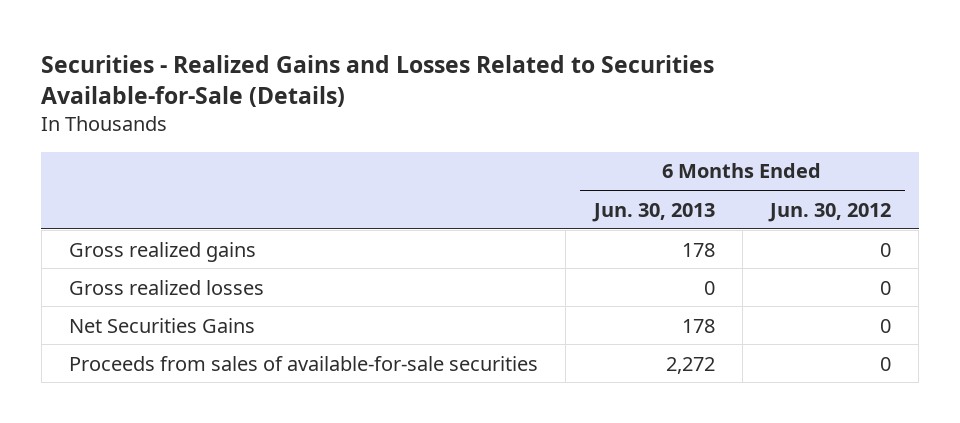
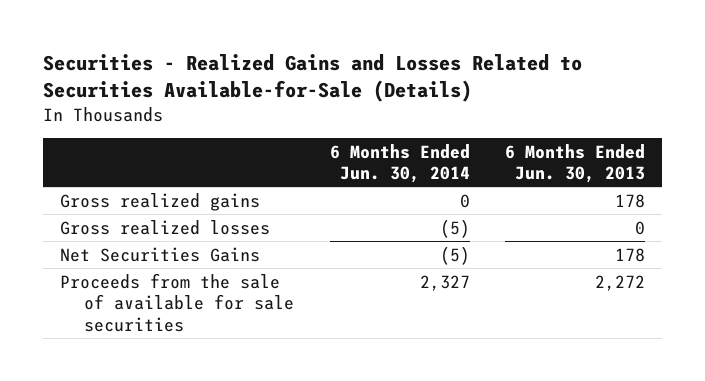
- | 6 Months Ended Jun. 30, 2013 | 6 Months Ended Jun. 30, 2012
+ | 6 Months Ended Jun. 30, 2014 | 6 Months Ended Jun. 30, 2013
- Proceeds from sales of available-for-sale securities | 2,272 | 0
+ Proceeds from the sale of available for sale securities | 2,327 | 2,272

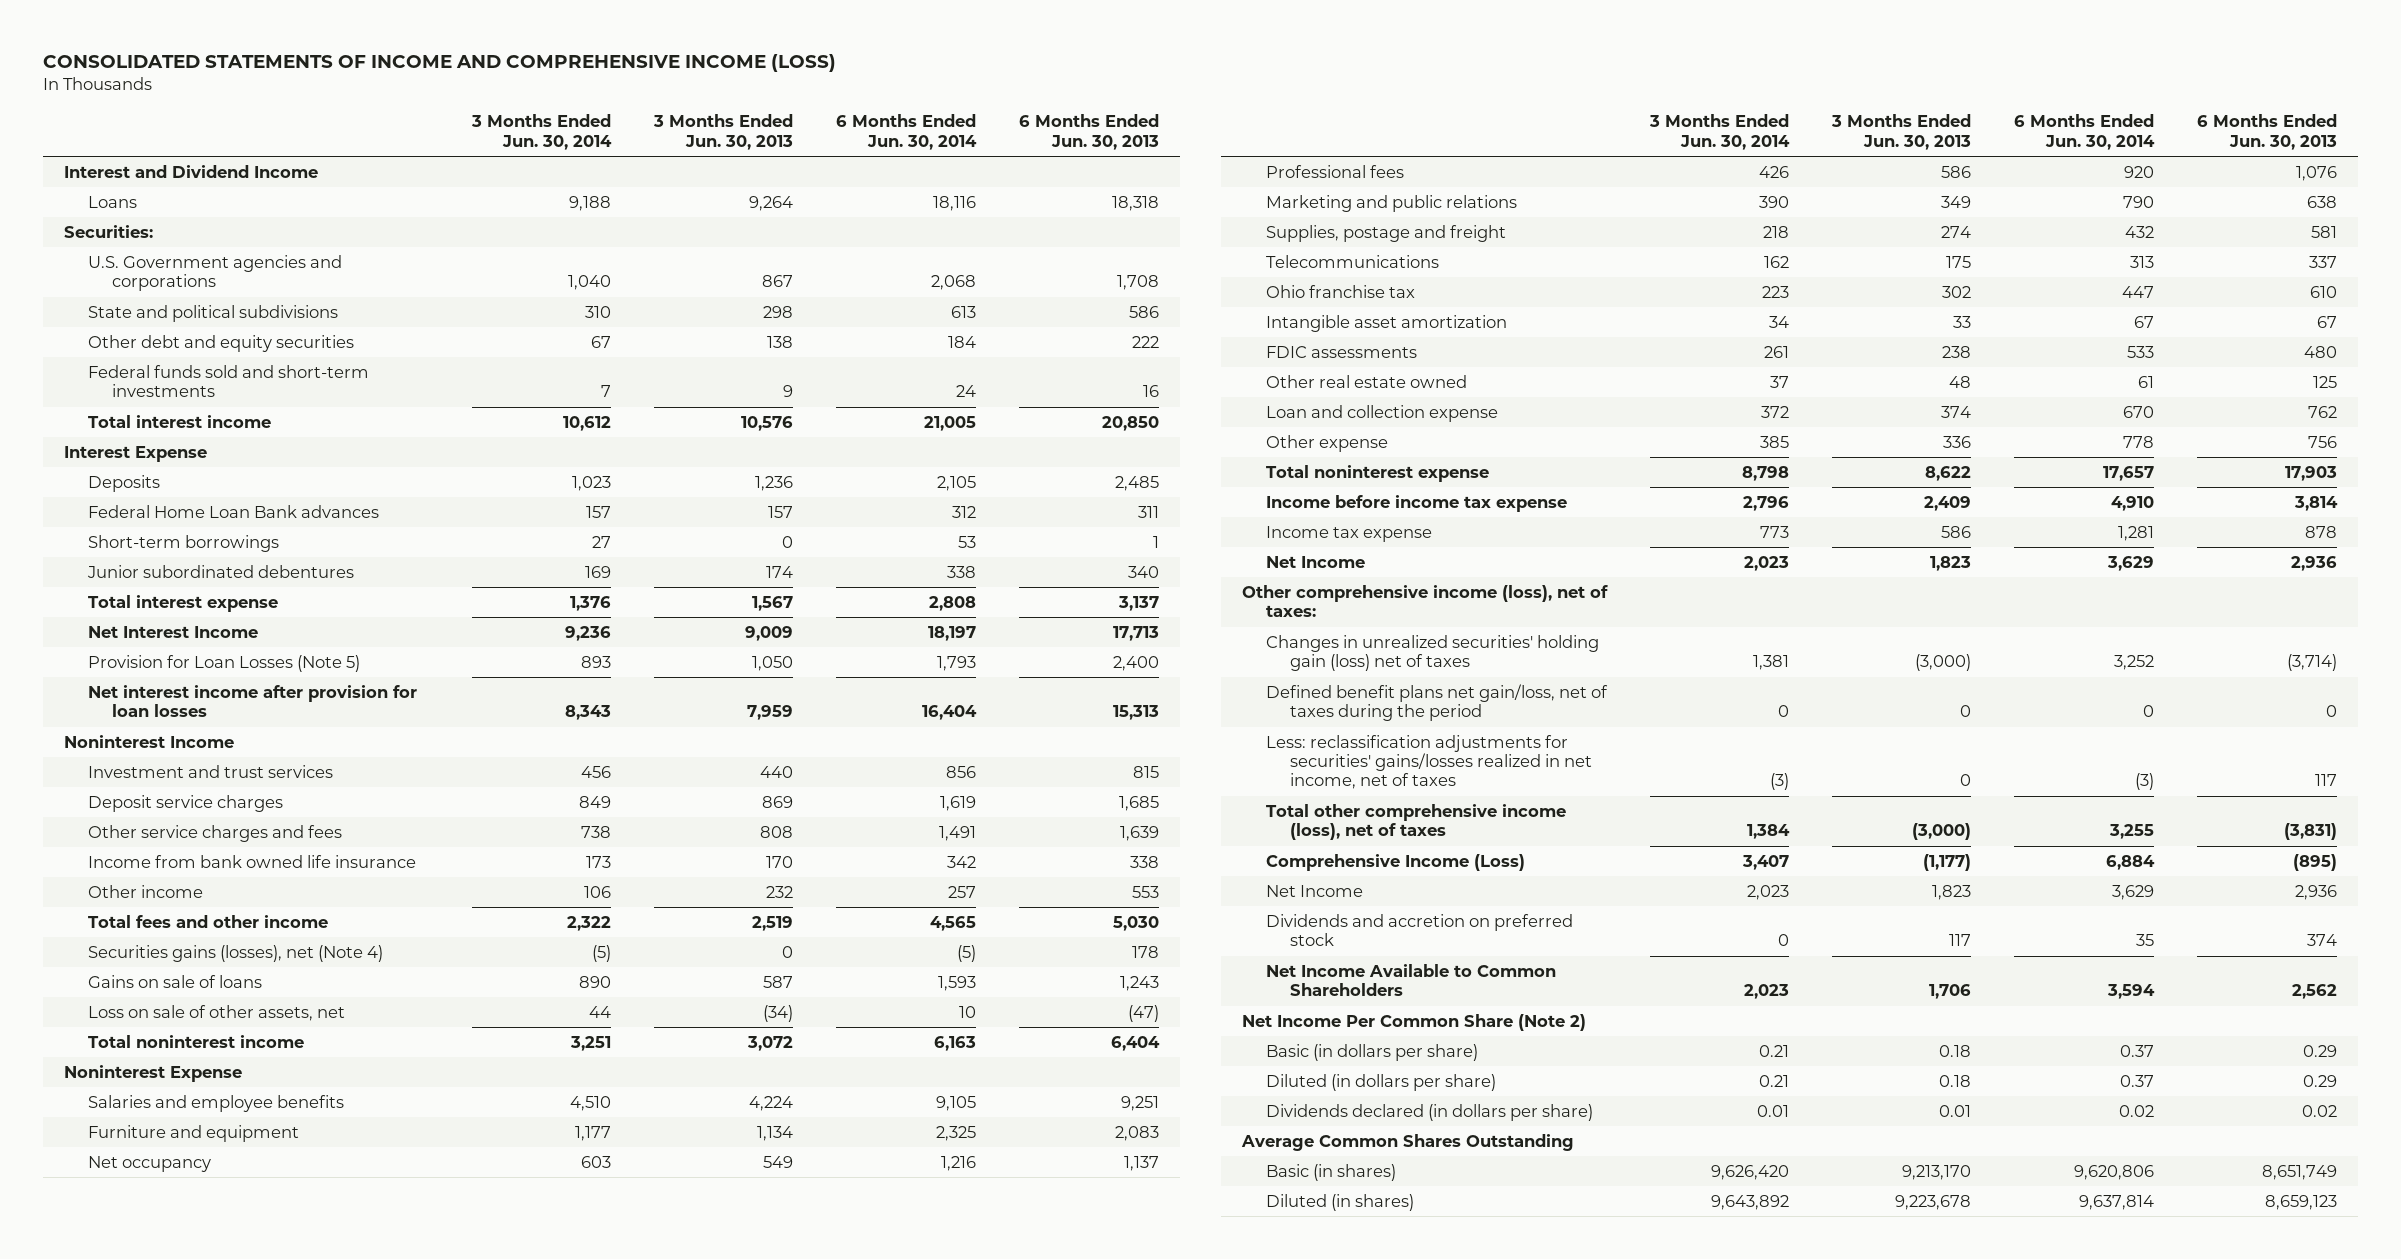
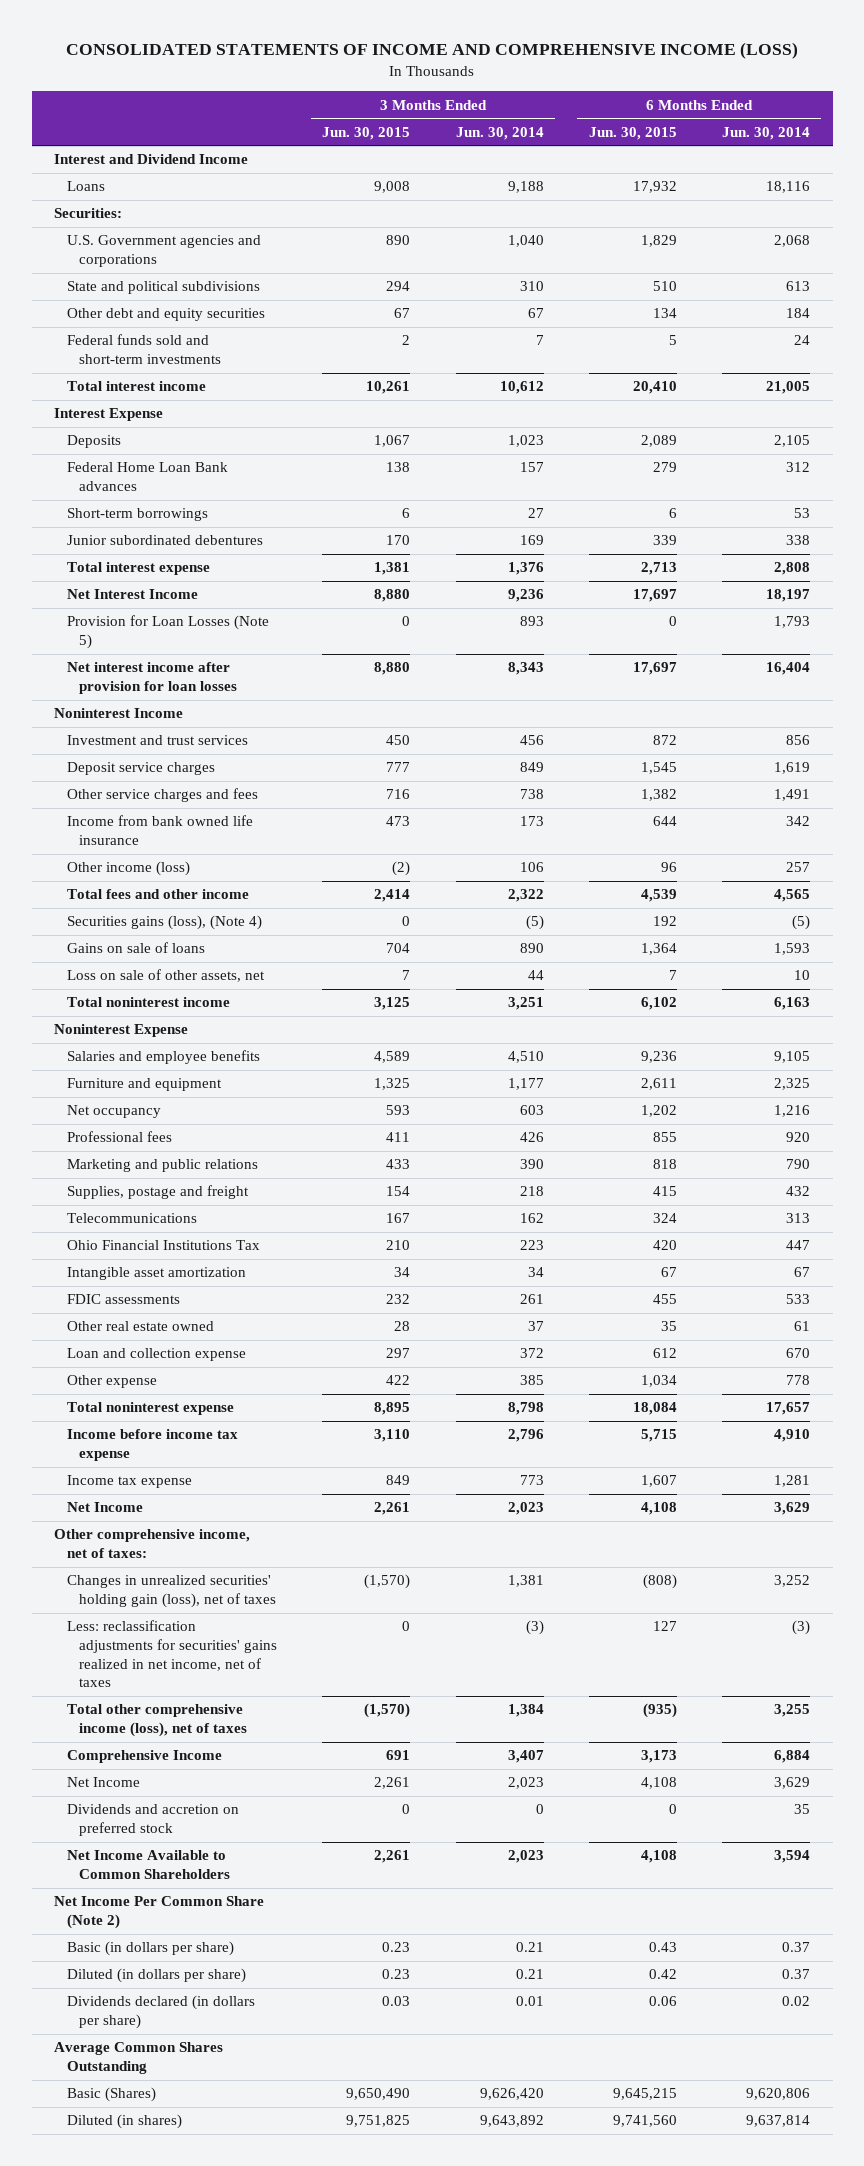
- | 3 Months Ended Jun. 30, 2014 | 3 Months Ended Jun. 30, 2013 | 6 Months Ended Jun. 30, 2014 | 6 Months Ended Jun. 30, 2013
+ | 3 Months Ended Jun. 30, 2015 | 3 Months Ended Jun. 30, 2014 | 6 Months Ended Jun. 30, 2015 | 6 Months Ended Jun. 30, 2014
- Other income | 106 | 232 | 257 | 553
+ Other income (loss) | (2) | 106 | 96 | 257
- Securities gains (losses), net (Note 4) | (5) | 0 | (5) | 178
+ Securities gains (loss), (Note 4) | 0 | (5) | 192 | (5)
- Ohio franchise tax | 223 | 302 | 447 | 610
+ Ohio Financial Institutions Tax | 210 | 223 | 420 | 447
- Other comprehensive income (loss), net of taxes:
- Changes in unrealized securities' holding gain (loss) net of taxes | 1,381 | (3,000) | 3,252 | (3,714)
- Defined benefit plans net gain/loss, net of taxes during the period | 0 | 0 | 0 | 0
- Less: reclassification adjustments for securities' gains/losses realized in net income, net of taxes | (3) | 0 | (3) | 117
+ Other comprehensive income, net of taxes:
+ Changes in unrealized securities' holding gain (loss), net of taxes | (1,570) | 1,381 | (808) | 3,252
+ Less: reclassification adjustments for securities' gains realized in net income, net of taxes | 0 | (3) | 127 | (3)
- Comprehensive Income (Loss) | 3,407 | (1,177) | 6,884 | (895)
+ Comprehensive Income | 691 | 3,407 | 3,173 | 6,884
- Basic (in shares) | 9,626,420 | 9,213,170 | 9,620,806 | 8,651,749
+ Basic (Shares) | 9,650,490 | 9,626,420 | 9,645,215 | 9,620,806

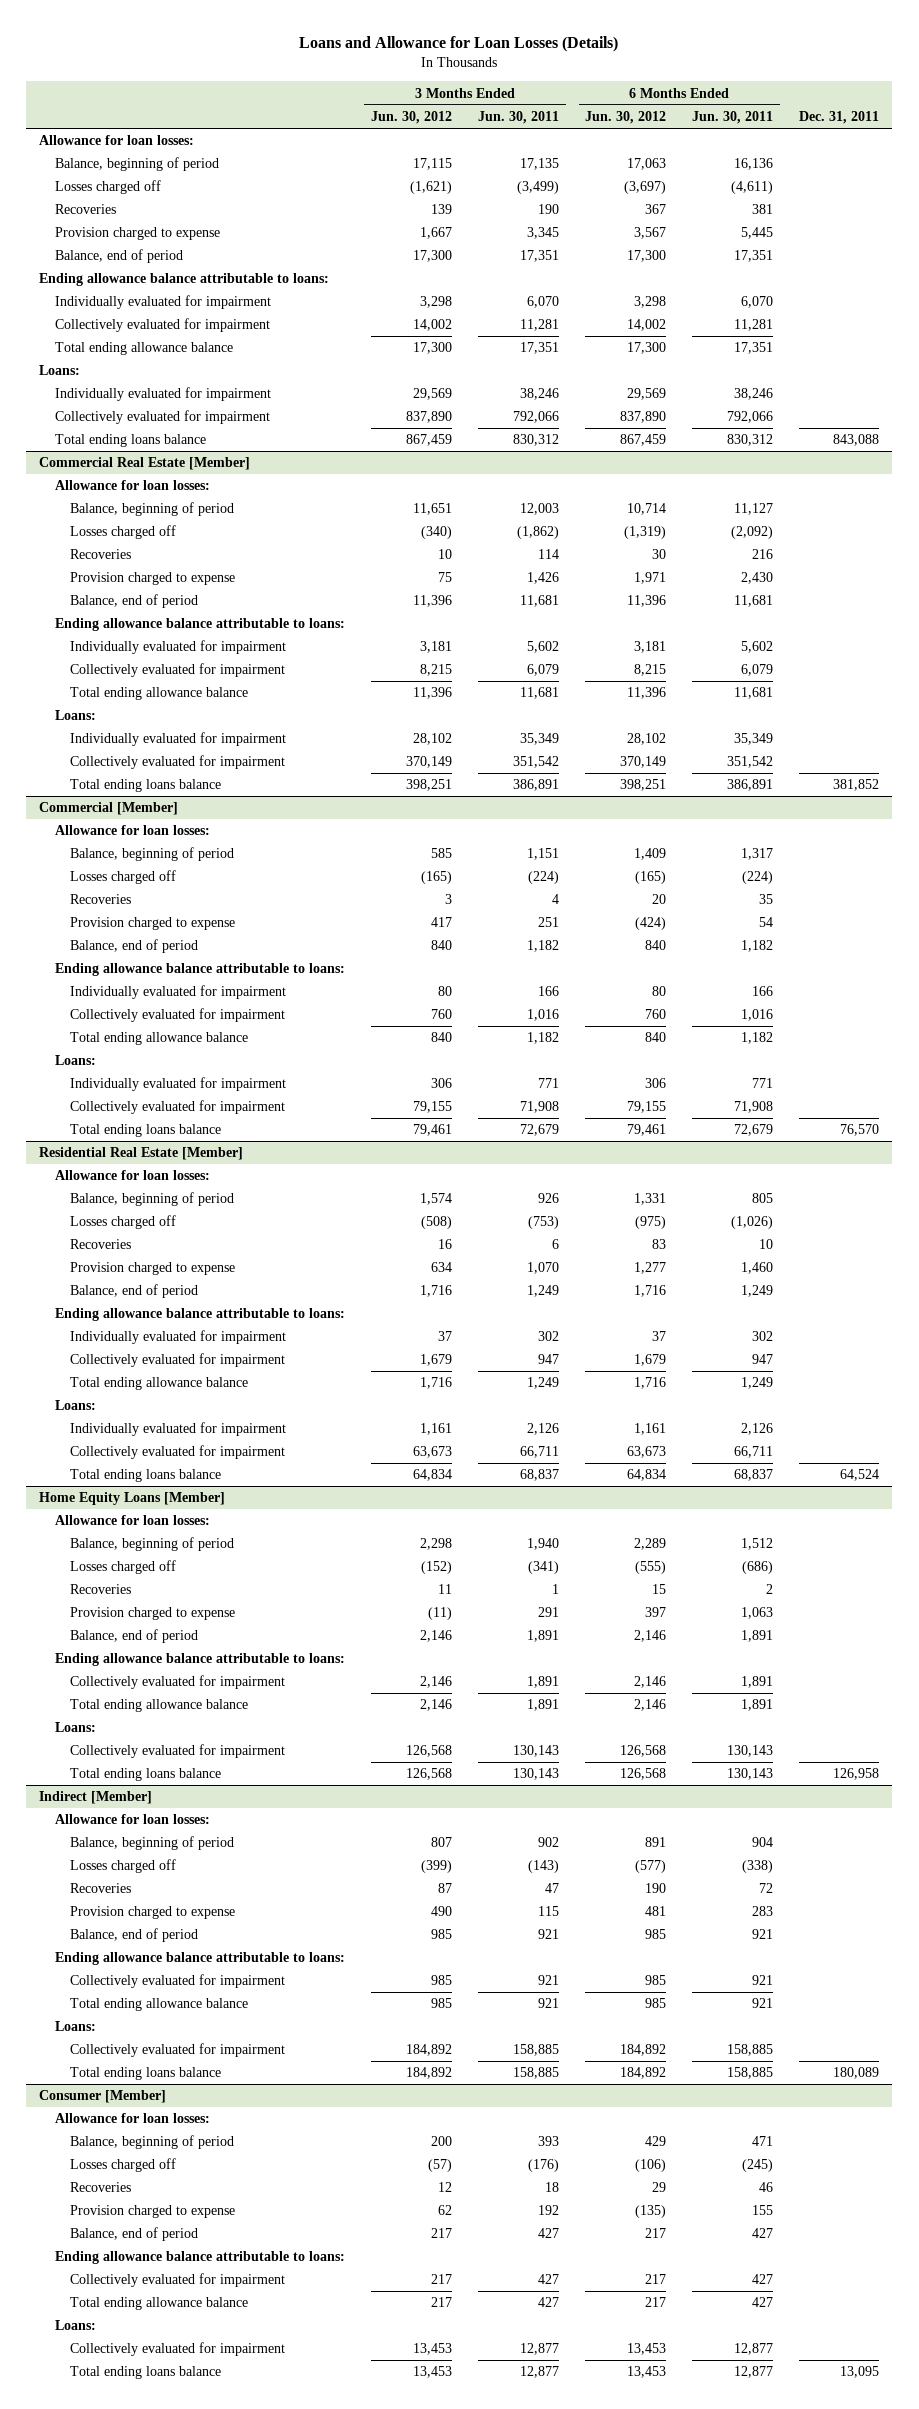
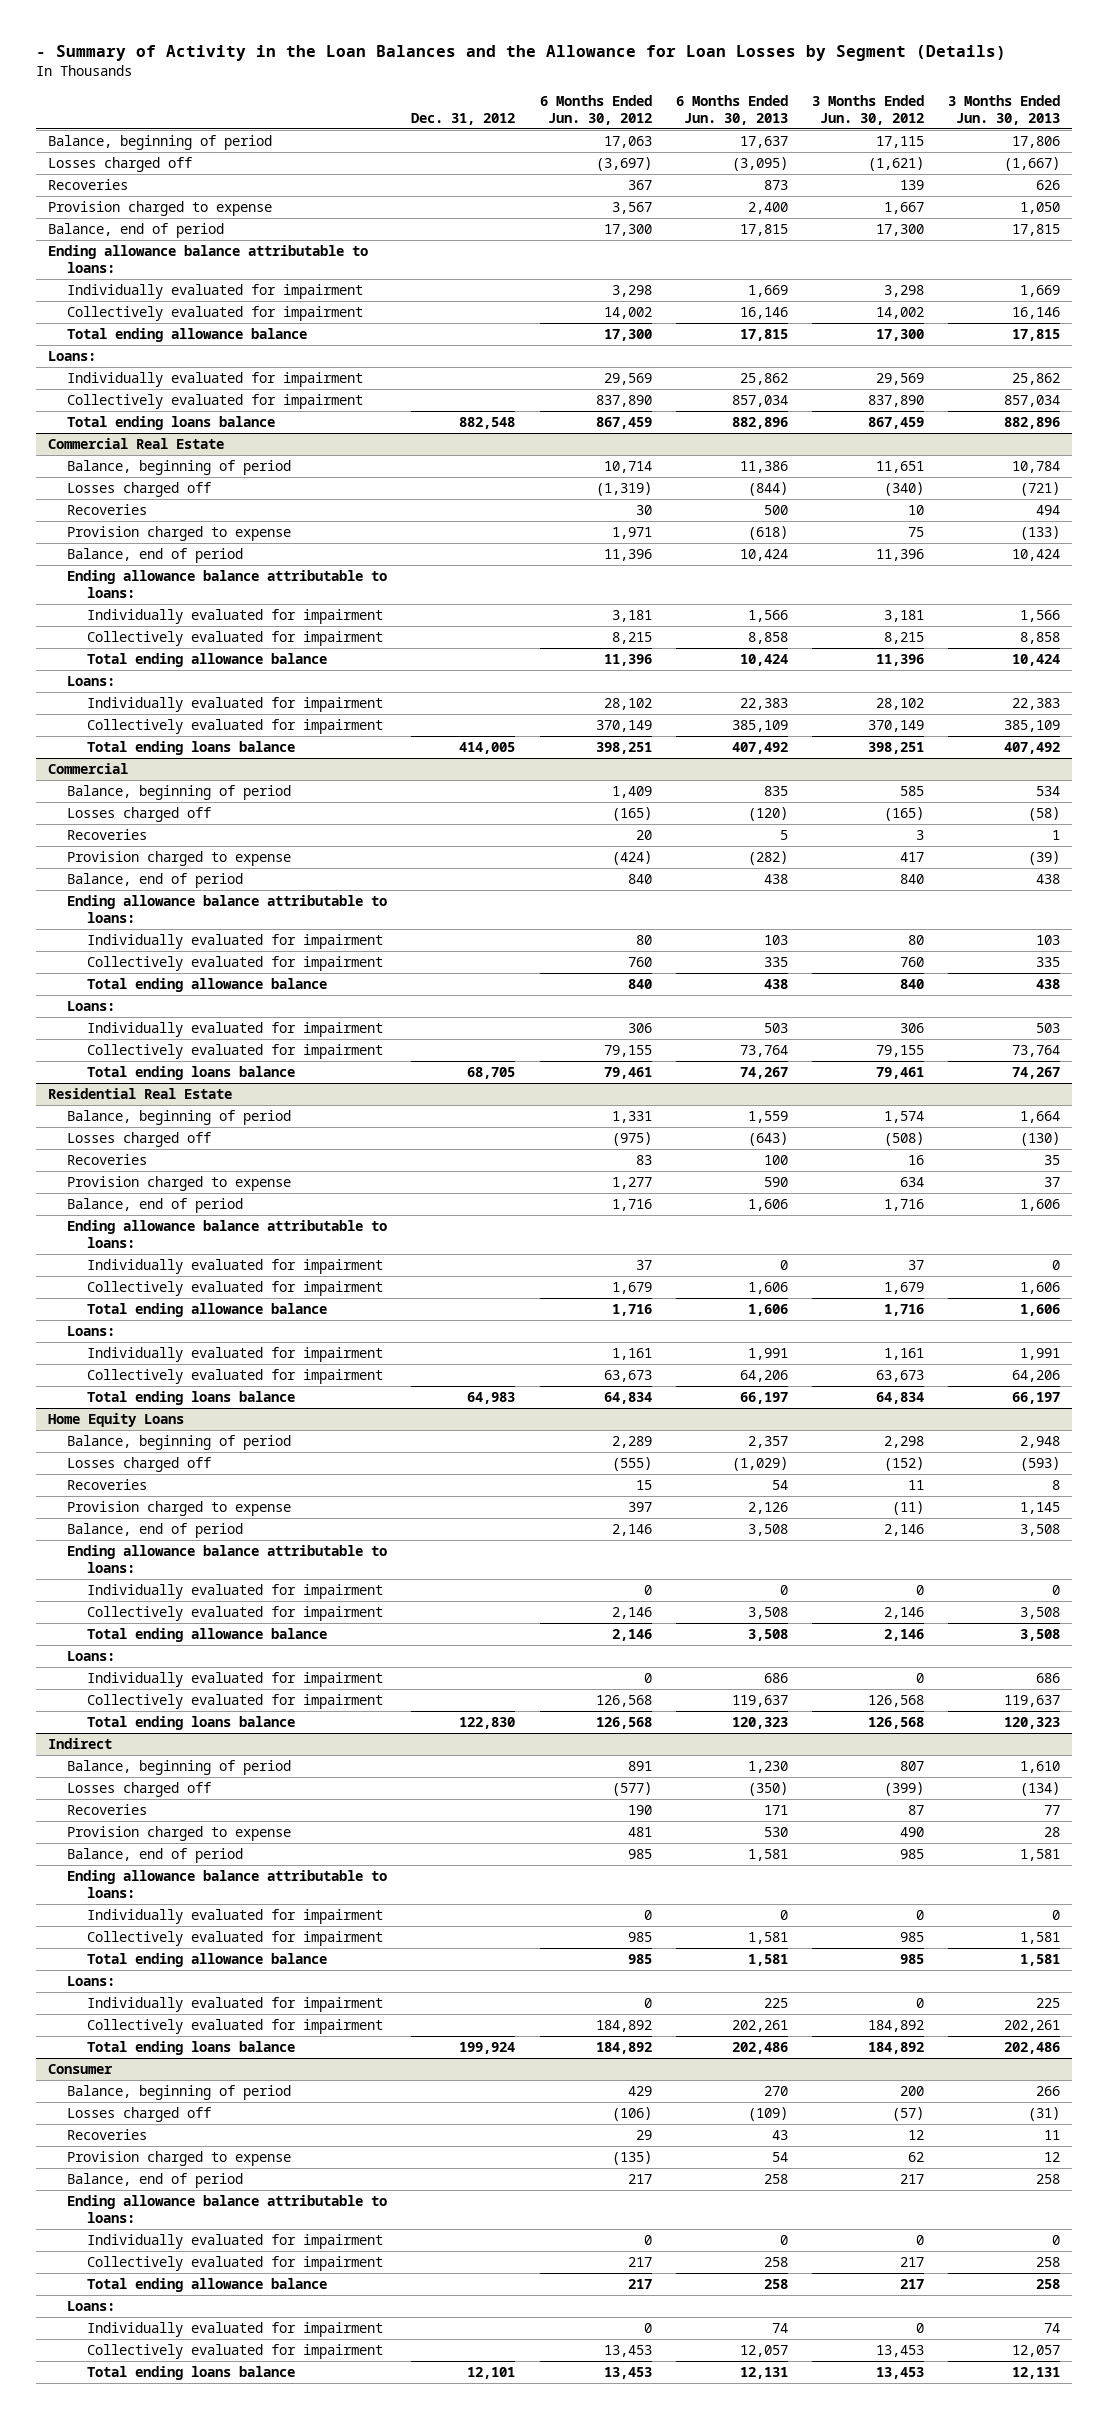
- Loans and Allowance for Loan Losses (Details)
+ - Summary of Activity in the Loan Balances and the Allowance for Loan Losses by Segment (Details)
- | 3 Months Ended Jun. 30, 2012 | 3 Months Ended Jun. 30, 2011 | 6 Months Ended Jun. 30, 2012 | 6 Months Ended Jun. 30, 2011 | Dec. 31, 2011
+ | Dec. 31, 2012 | 6 Months Ended Jun. 30, 2012 | 6 Months Ended Jun. 30, 2013 | 3 Months Ended Jun. 30, 2012 | 3 Months Ended Jun. 30, 2013
- Allowance for loan losses:
- Commercial Real Estate [Member]
- Allowance for loan losses:
+ Commercial Real Estate
- Commercial [Member]
- Allowance for loan losses:
+ Commercial
- Residential Real Estate [Member]
- Allowance for loan losses:
+ Residential Real Estate
- Home Equity Loans [Member]
- Allowance for loan losses:
+ Home Equity Loans
+ Individually evaluated for impairment | | 0 | 0 | 0 | 0
+ Individually evaluated for impairment | | 0 | 686 | 0 | 686
- Indirect [Member]
- Allowance for loan losses:
+ Indirect
+ Individually evaluated for impairment | | 0 | 0 | 0 | 0
+ Individually evaluated for impairment | | 0 | 225 | 0 | 225
- Consumer [Member]
- Allowance for loan losses:
+ Consumer
+ Individually evaluated for impairment | | 0 | 0 | 0 | 0
+ Individually evaluated for impairment | | 0 | 74 | 0 | 74

